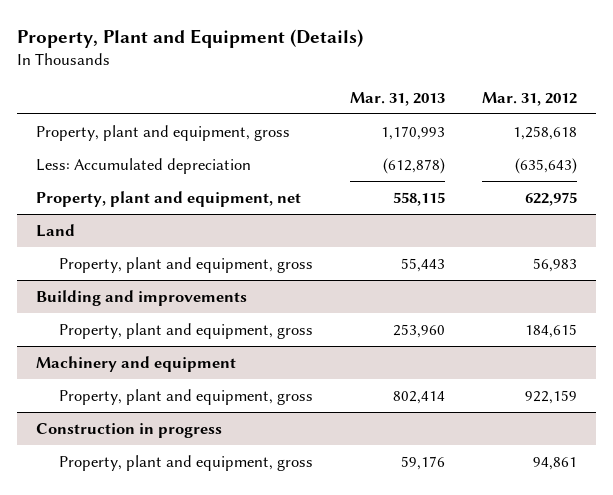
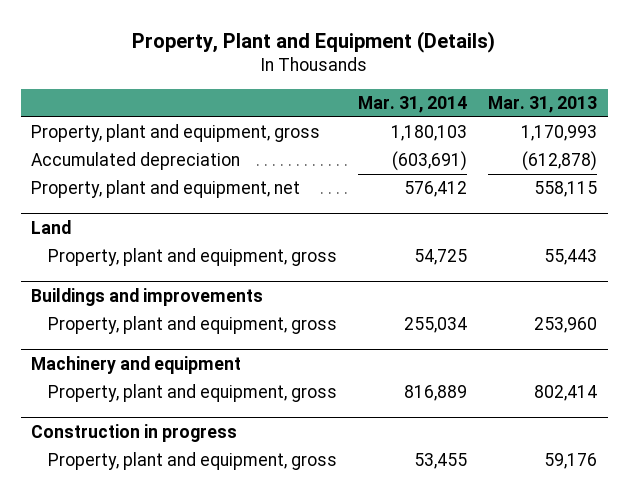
- | Mar. 31, 2013 | Mar. 31, 2012
+ | Mar. 31, 2014 | Mar. 31, 2013
- Less: Accumulated depreciation | (612,878) | (635,643)
+ Accumulated depreciation | (603,691) | (612,878)
- Building and improvements
+ Buildings and improvements

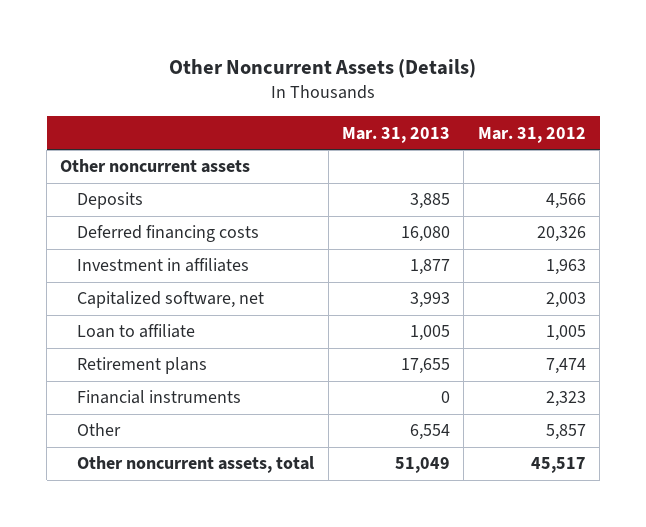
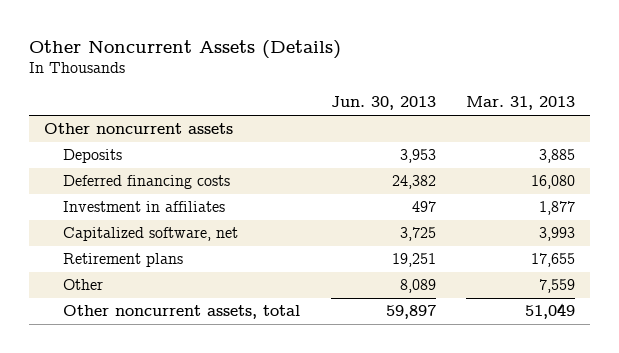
- | Mar. 31, 2013 | Mar. 31, 2012
+ | Jun. 30, 2013 | Mar. 31, 2013
- Loan to affiliate | 1,005 | 1,005
- Financial instruments | 0 | 2,323
- Other | 6,554 | 5,857
+ Other | 8,089 | 7,559

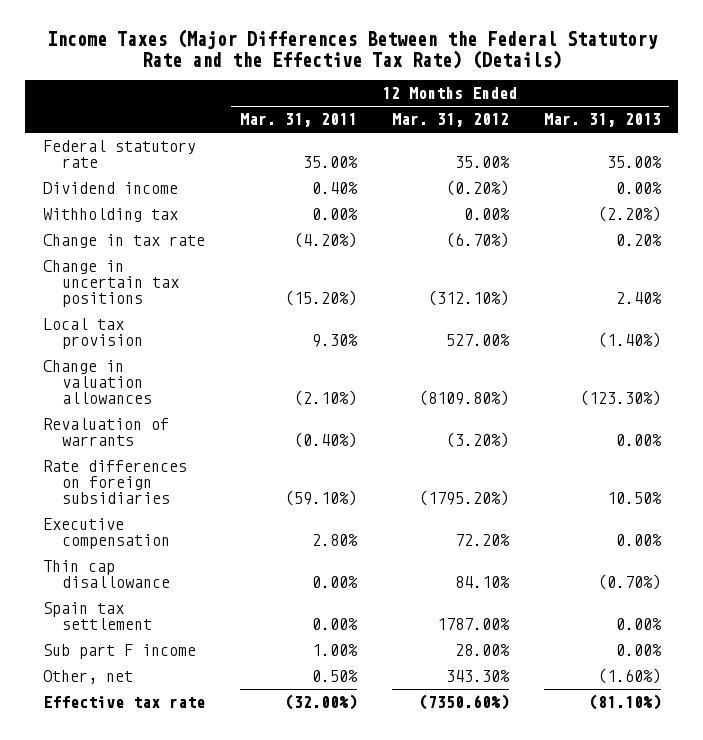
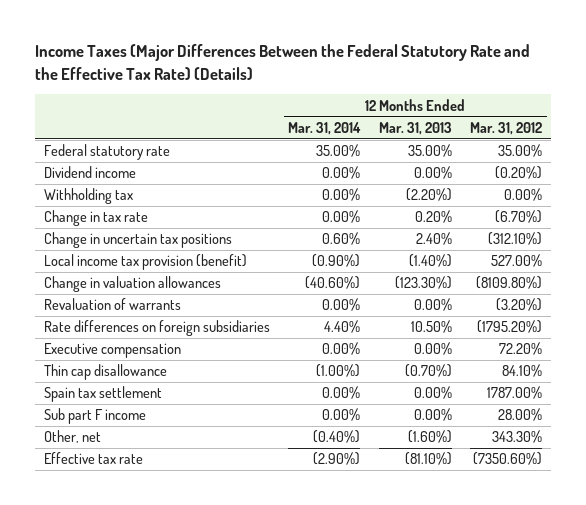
- | 12 Months Ended Mar. 31, 2011 | 12 Months Ended Mar. 31, 2012 | 12 Months Ended Mar. 31, 2013
+ | 12 Months Ended Mar. 31, 2014 | 12 Months Ended Mar. 31, 2013 | 12 Months Ended Mar. 31, 2012
- Local tax provision | 9.30% | 527.00% | (1.40%)
+ Local income tax provision (benefit) | (0.90%) | (1.40%) | 527.00%

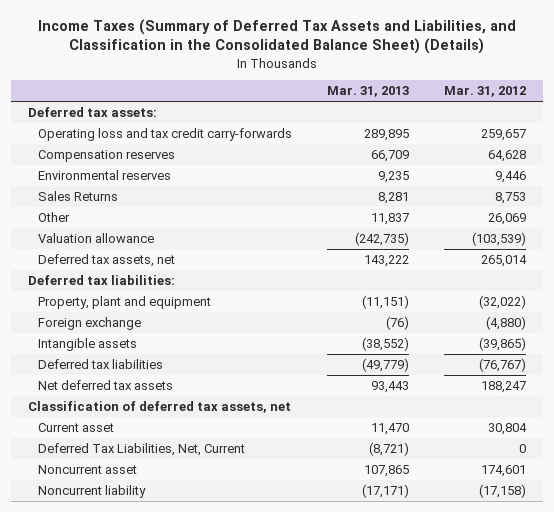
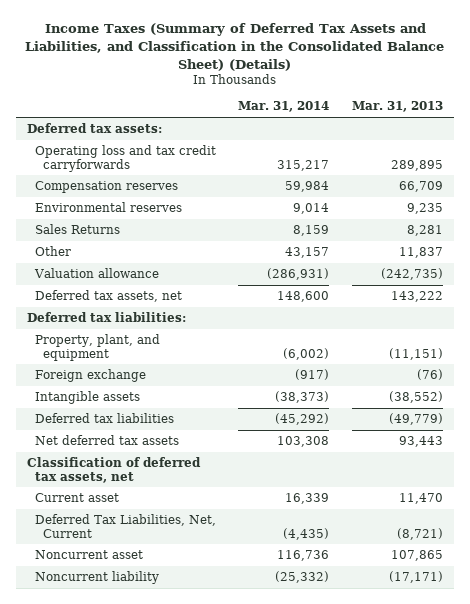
- | Mar. 31, 2013 | Mar. 31, 2012
+ | Mar. 31, 2014 | Mar. 31, 2013
- Operating loss and tax credit carry-forwards | 289,895 | 259,657
+ Operating loss and tax credit carryforwards | 315,217 | 289,895
- Property, plant and equipment | (11,151) | (32,022)
+ Property, plant, and equipment | (6,002) | (11,151)

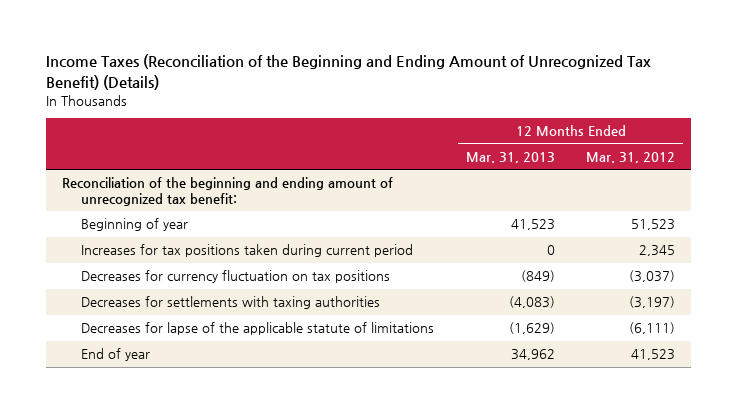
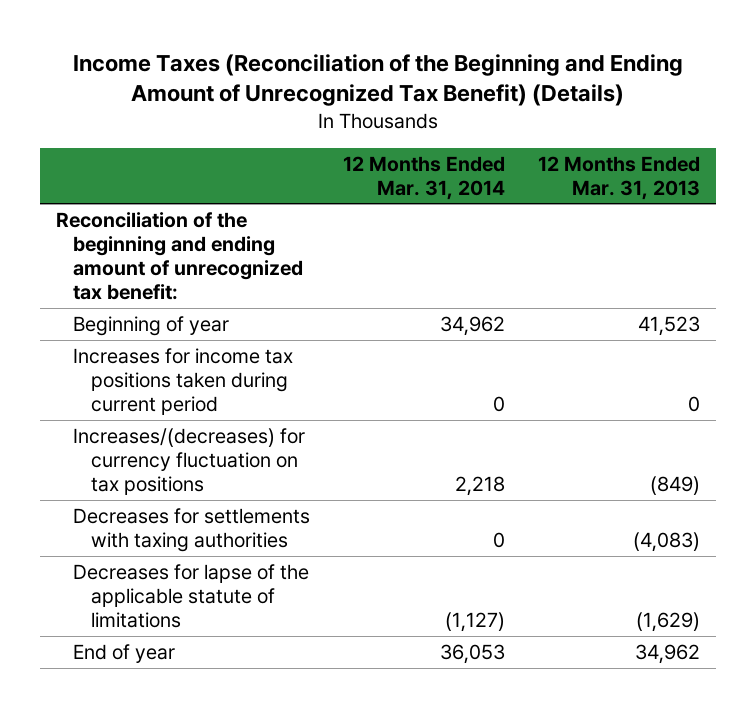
- | 12 Months Ended Mar. 31, 2013 | 12 Months Ended Mar. 31, 2012
+ | 12 Months Ended Mar. 31, 2014 | 12 Months Ended Mar. 31, 2013
- Increases for tax positions taken during current period | 0 | 2,345
- Decreases for currency fluctuation on tax positions | (849) | (3,037)
+ Increases for income tax positions taken during current period | 0 | 0
+ Increases/(decreases) for currency fluctuation on tax positions | 2,218 | (849)

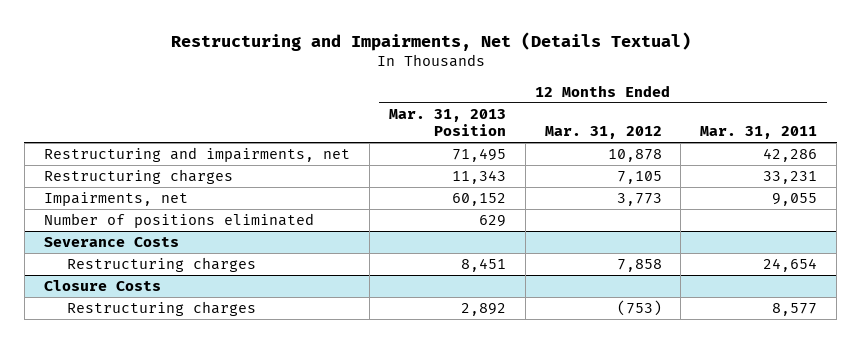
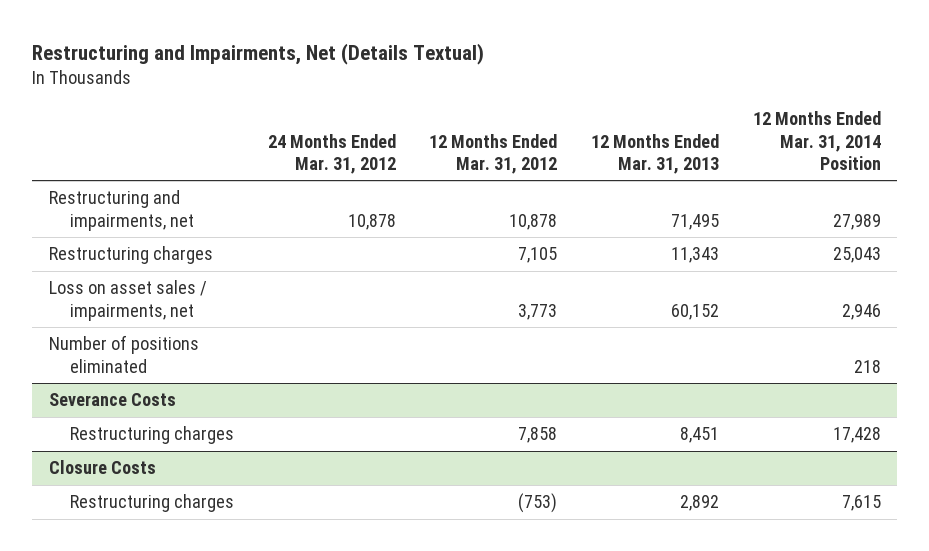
- | 12 Months Ended Mar. 31, 2013 Position | 12 Months Ended Mar. 31, 2012 | 12 Months Ended Mar. 31, 2011
+ | 24 Months Ended Mar. 31, 2012 | 12 Months Ended Mar. 31, 2012 | 12 Months Ended Mar. 31, 2013 | 12 Months Ended Mar. 31, 2014 Position
- Impairments, net | 60,152 | 3,773 | 9,055
+ Loss on asset sales / impairments, net | | 3,773 | 60,152 | 2,946

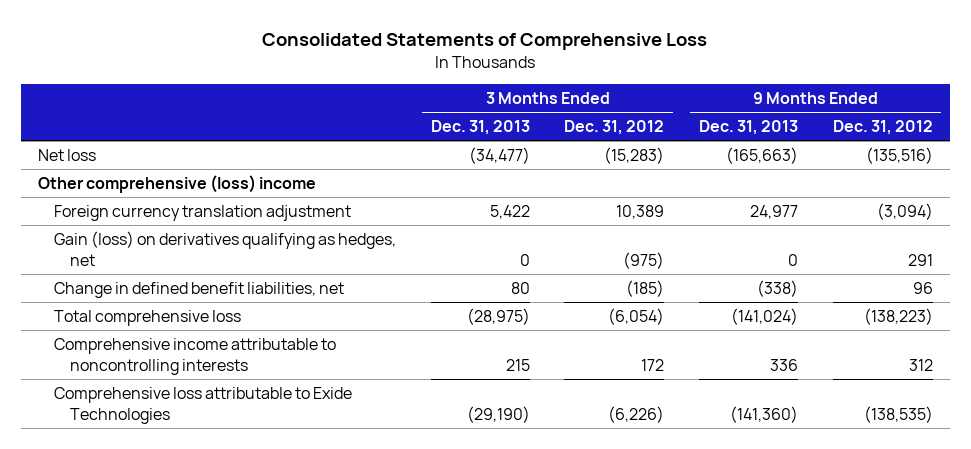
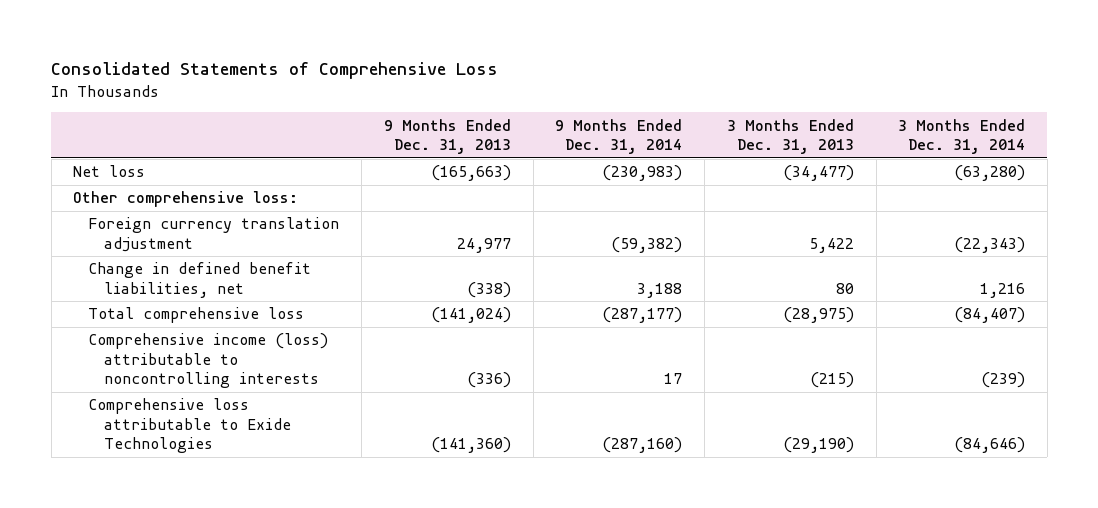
- | 3 Months Ended Dec. 31, 2013 | 3 Months Ended Dec. 31, 2012 | 9 Months Ended Dec. 31, 2013 | 9 Months Ended Dec. 31, 2012
+ | 9 Months Ended Dec. 31, 2013 | 9 Months Ended Dec. 31, 2014 | 3 Months Ended Dec. 31, 2013 | 3 Months Ended Dec. 31, 2014
- Other comprehensive (loss) income
+ Other comprehensive loss:
- Gain (loss) on derivatives qualifying as hedges, net | 0 | (975) | 0 | 291
- Comprehensive income attributable to noncontrolling interests | 215 | 172 | 336 | 312
+ Comprehensive income (loss) attributable to noncontrolling interests | (336) | 17 | (215) | (239)

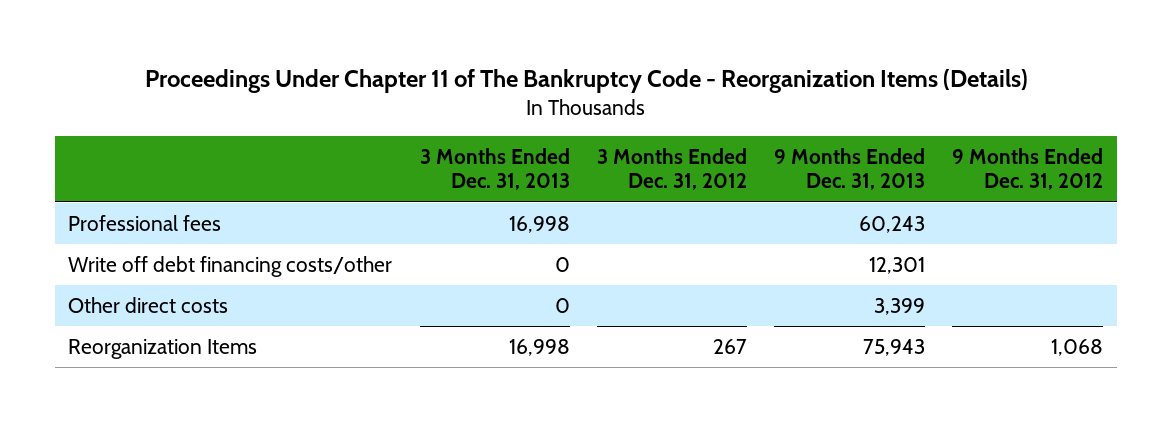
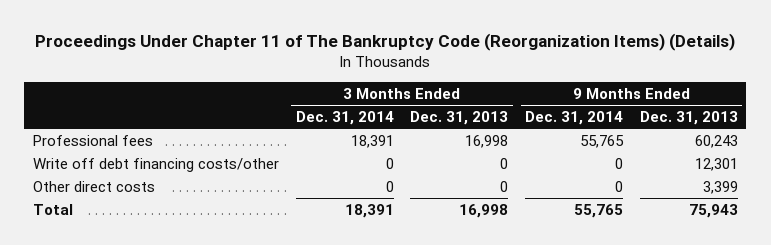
- Proceedings Under Chapter 11 of The Bankruptcy Code - Reorganization Items (Details)
+ Proceedings Under Chapter 11 of The Bankruptcy Code (Reorganization Items) (Details)
- | 3 Months Ended Dec. 31, 2013 | 3 Months Ended Dec. 31, 2012 | 9 Months Ended Dec. 31, 2013 | 9 Months Ended Dec. 31, 2012
+ | 3 Months Ended Dec. 31, 2014 | 3 Months Ended Dec. 31, 2013 | 9 Months Ended Dec. 31, 2014 | 9 Months Ended Dec. 31, 2013
- Reorganization Items | 16,998 | 267 | 75,943 | 1,068
+ Total | 18,391 | 16,998 | 55,765 | 75,943

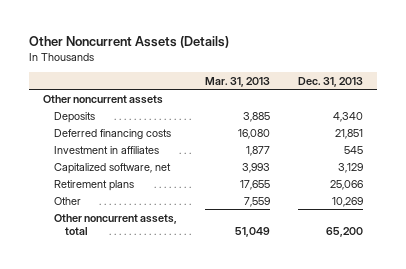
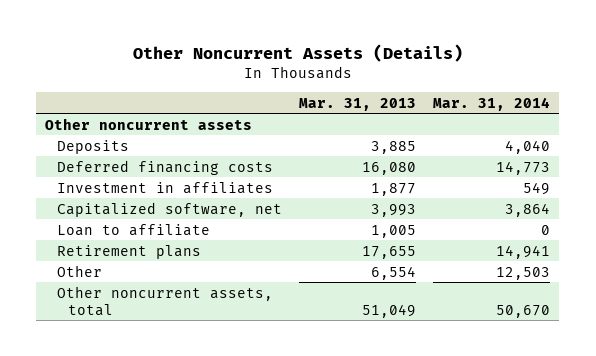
- | Mar. 31, 2013 | Dec. 31, 2013
+ | Mar. 31, 2013 | Mar. 31, 2014
+ Loan to affiliate | 1,005 | 0
- Other | 7,559 | 10,269
+ Other | 6,554 | 12,503

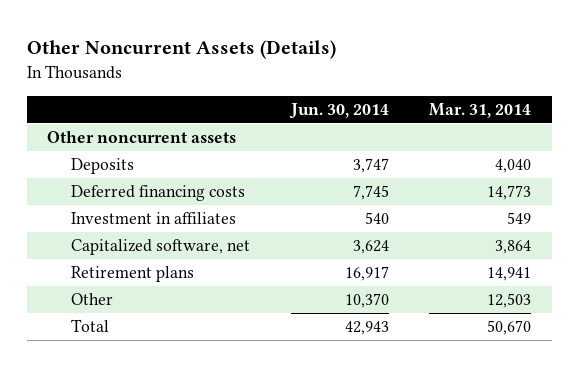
- | Mar. 31, 2013 | Mar. 31, 2014
+ | Jun. 30, 2014 | Mar. 31, 2014
- Loan to affiliate | 1,005 | 0
- Other noncurrent assets, total | 51,049 | 50,670
+ Total | 42,943 | 50,670

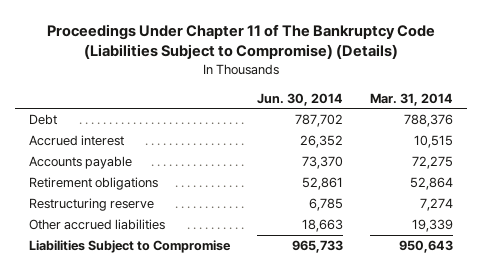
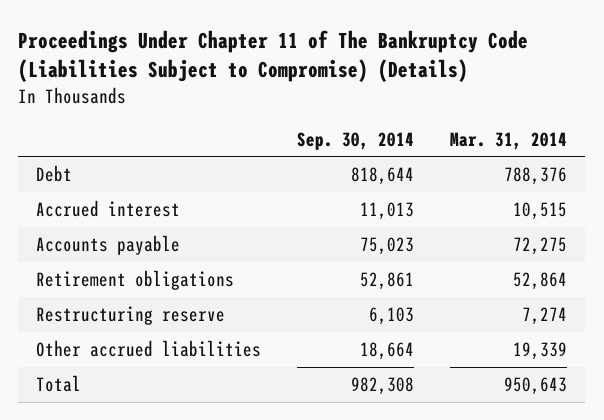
- | Jun. 30, 2014 | Mar. 31, 2014
+ | Sep. 30, 2014 | Mar. 31, 2014
- Liabilities Subject to Compromise | 965,733 | 950,643
+ Total | 982,308 | 950,643

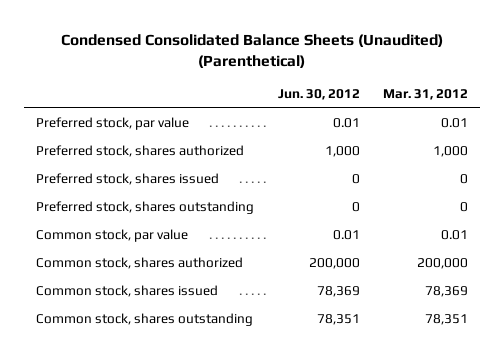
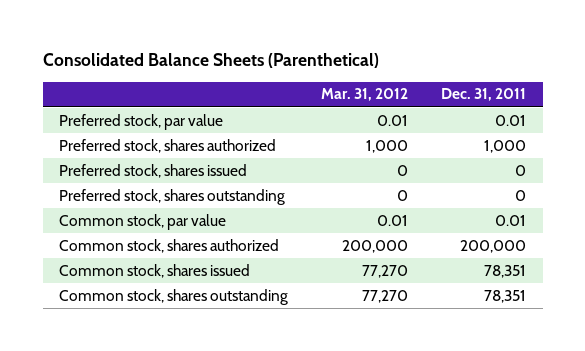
- Condensed Consolidated Balance Sheets (Unaudited) (Parenthetical)
+ Consolidated Balance Sheets (Parenthetical)
- | Jun. 30, 2012 | Mar. 31, 2012
+ | Mar. 31, 2012 | Dec. 31, 2011
- Common stock, shares issued | 78,369 | 78,369
- Common stock, shares outstanding | 78,351 | 78,351
+ Common stock, shares issued | 77,270 | 78,351
+ Common stock, shares outstanding | 77,270 | 78,351

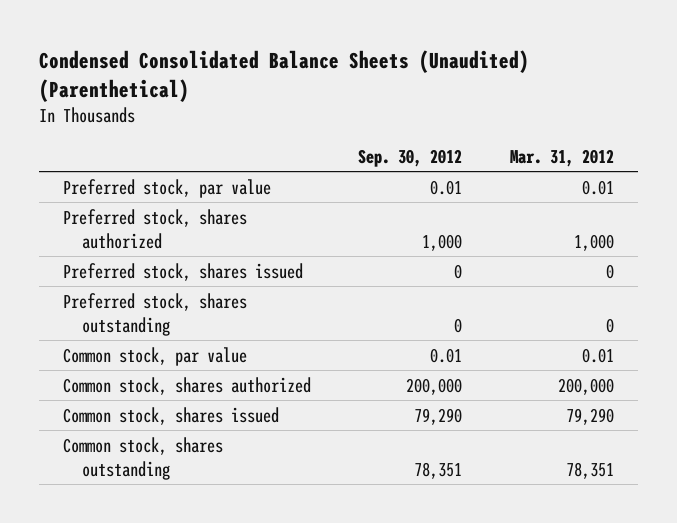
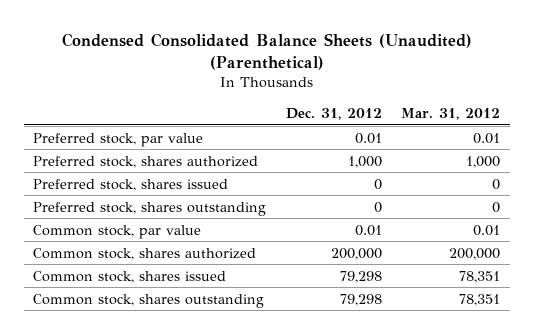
- | Sep. 30, 2012 | Mar. 31, 2012
+ | Dec. 31, 2012 | Mar. 31, 2012
- Common stock, shares issued | 79,290 | 79,290
+ Common stock, shares issued | 79,298 | 78,351

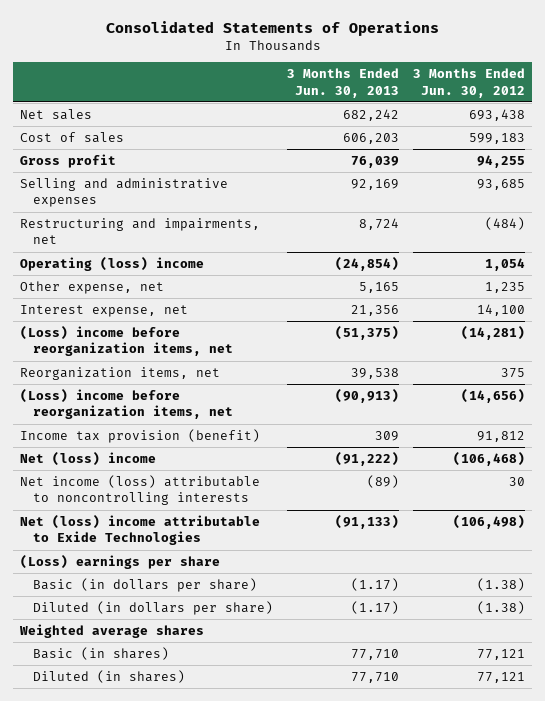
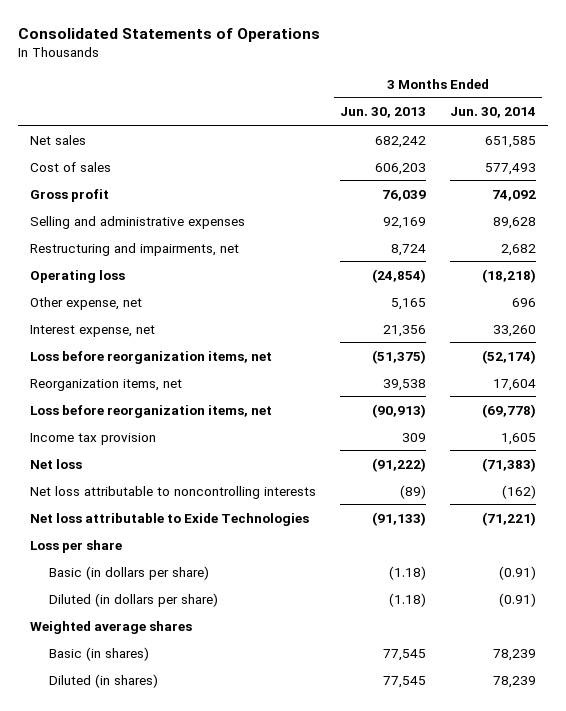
- | 3 Months Ended Jun. 30, 2013 | 3 Months Ended Jun. 30, 2012
+ | 3 Months Ended Jun. 30, 2013 | 3 Months Ended Jun. 30, 2014
- Operating (loss) income | (24,854) | 1,054
+ Operating loss | (24,854) | (18,218)
- (Loss) income before reorganization items, net | (51,375) | (14,281)
+ Loss before reorganization items, net | (51,375) | (52,174)
- (Loss) income before reorganization items, net | (90,913) | (14,656)
- Income tax provision (benefit) | 309 | 91,812
- Net (loss) income | (91,222) | (106,468)
- Net income (loss) attributable to noncontrolling interests | (89) | 30
- Net (loss) income attributable to Exide Technologies | (91,133) | (106,498)
- (Loss) earnings per share
- Basic (in dollars per share) | (1.17) | (1.38)
- Diluted (in dollars per share) | (1.17) | (1.38)
+ Loss before reorganization items, net | (90,913) | (69,778)
+ Income tax provision | 309 | 1,605
+ Net loss | (91,222) | (71,383)
+ Net loss attributable to noncontrolling interests | (89) | (162)
+ Net loss attributable to Exide Technologies | (91,133) | (71,221)
+ Loss per share
+ Basic (in dollars per share) | (1.18) | (0.91)
+ Diluted (in dollars per share) | (1.18) | (0.91)
- Basic (in shares) | 77,710 | 77,121
- Diluted (in shares) | 77,710 | 77,121
+ Basic (in shares) | 77,545 | 78,239
+ Diluted (in shares) | 77,545 | 78,239

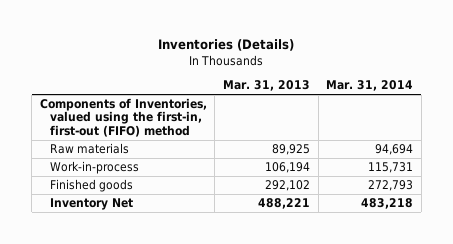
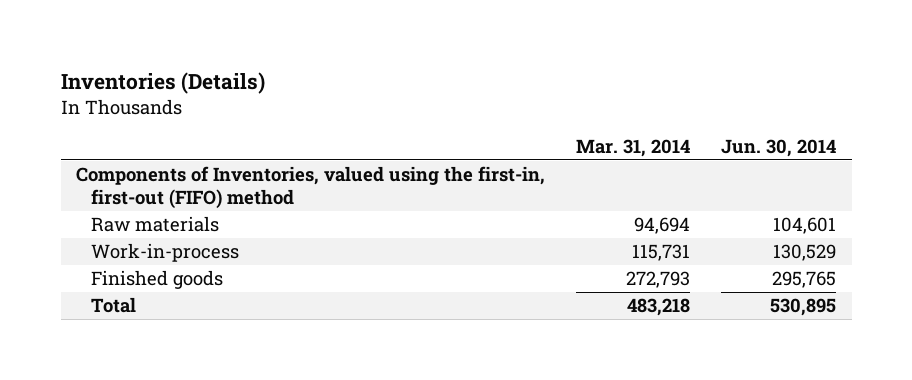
- | Mar. 31, 2013 | Mar. 31, 2014
+ | Mar. 31, 2014 | Jun. 30, 2014
- Inventory Net | 488,221 | 483,218
+ Total | 483,218 | 530,895

